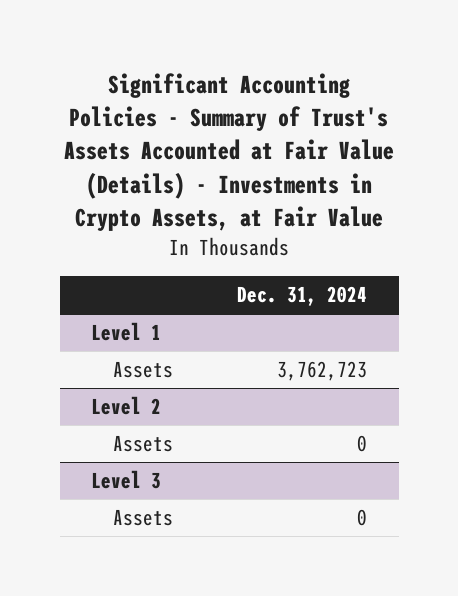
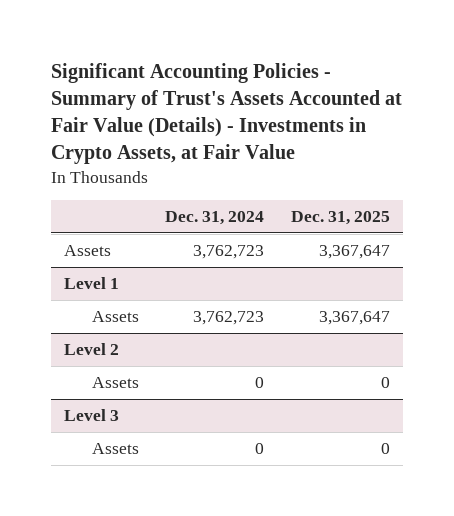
- | Dec. 31, 2024
+ | Dec. 31, 2024 | Dec. 31, 2025
+ Assets | 3,762,723 | 3,367,647

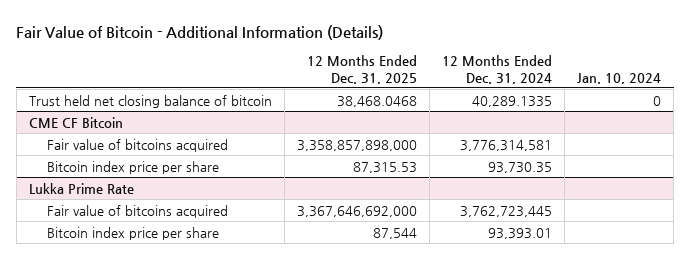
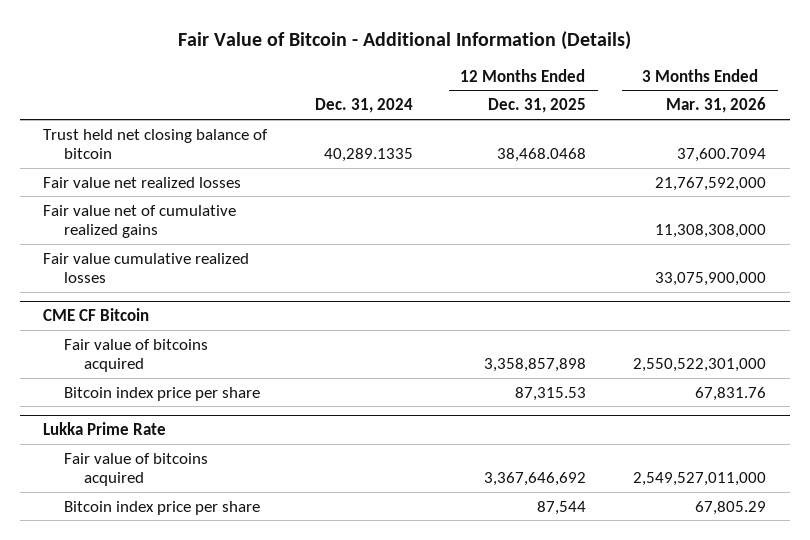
- | 12 Months Ended Dec. 31, 2025 | 12 Months Ended Dec. 31, 2024 | Jan. 10, 2024
+ | Dec. 31, 2024 | 12 Months Ended Dec. 31, 2025 | 3 Months Ended Mar. 31, 2026
+ Fair value net realized losses | | | 21,767,592,000
+ Fair value net of cumulative realized gains | | | 11,308,308,000
+ Fair value cumulative realized losses | | | 33,075,900,000
@ CME CF Bitcoin
- Fair value of bitcoins acquired | 3,358,857,898,000 | 3,776,314,581 |
+ Fair value of bitcoins acquired | | 3,358,857,898 | 2,550,522,301,000
@ Lukka Prime Rate
- Fair value of bitcoins acquired | 3,367,646,692,000 | 3,762,723,445 |
+ Fair value of bitcoins acquired | | 3,367,646,692 | 2,549,527,011,000

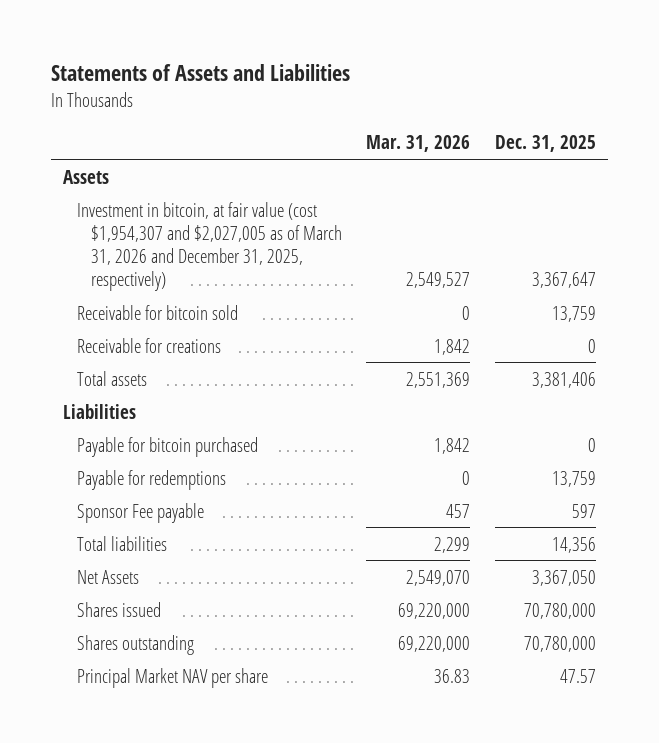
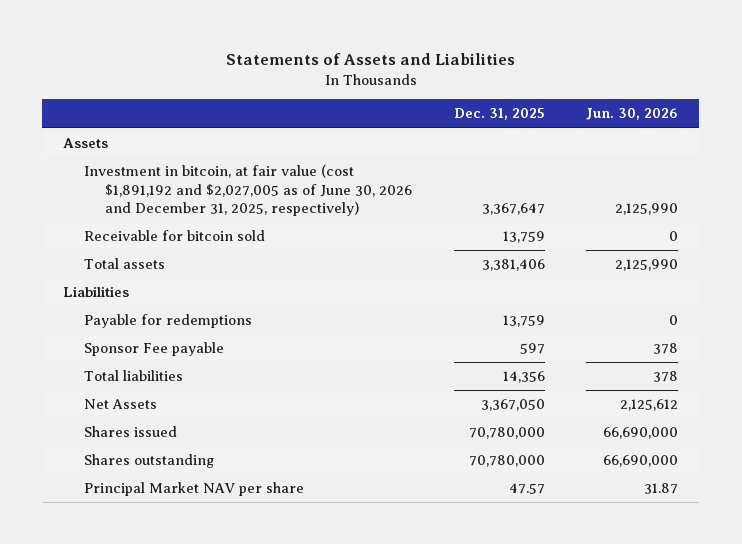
- | Mar. 31, 2026 | Dec. 31, 2025
+ | Dec. 31, 2025 | Jun. 30, 2026
- Investment in bitcoin, at fair value (cost $1,954,307 and $2,027,005 as of March 31, 2026 and December 31, 2025, respectively) | 2,549,527 | 3,367,647
+ Investment in bitcoin, at fair value (cost $1,891,192 and $2,027,005 as of June 30, 2026 and December 31, 2025, respectively) | 3,367,647 | 2,125,990
- Receivable for creations | 1,842 | 0
- Payable for bitcoin purchased | 1,842 | 0

